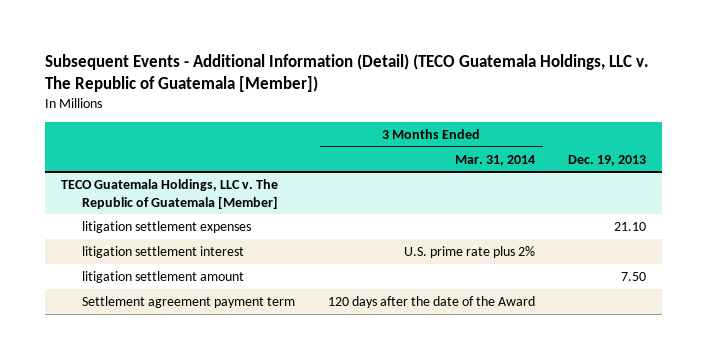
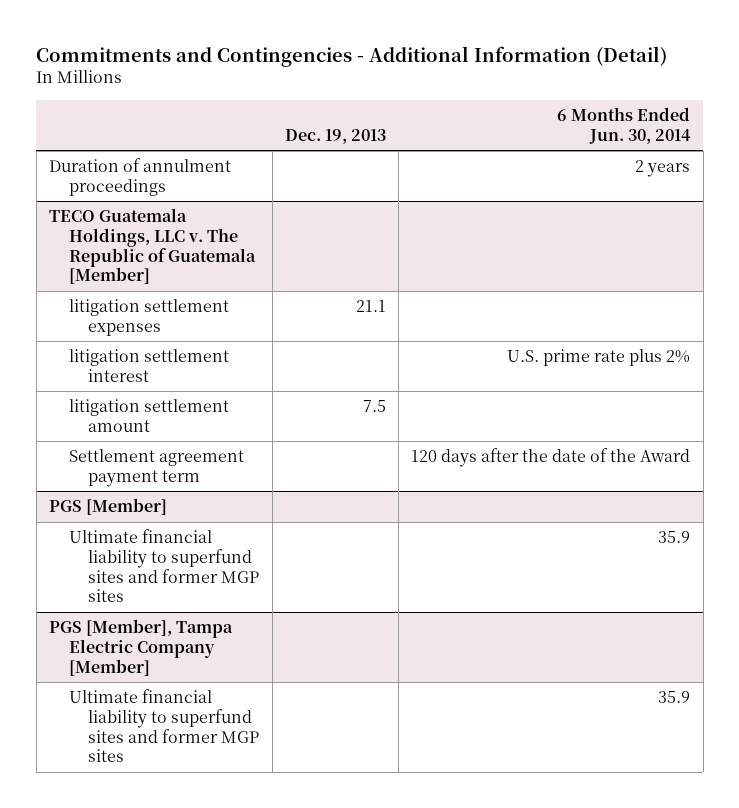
- Subsequent Events - Additional Information (Detail) (TECO Guatemala Holdings, LLC v. The Republic of Guatemala [Member])
+ Commitments and Contingencies - Additional Information (Detail)
- | 3 Months Ended Mar. 31, 2014 | Dec. 19, 2013
+ | Dec. 19, 2013 | 6 Months Ended Jun. 30, 2014
+ Duration of annulment proceedings | | 2 years
@ TECO Guatemala Holdings, LLC v. The Republic of Guatemala [Member]
- litigation settlement expenses | | 21.10
+ litigation settlement expenses | 21.1 |
- litigation settlement amount | | 7.50
+ litigation settlement amount | 7.5 |
+ PGS [Member]
+ Ultimate financial liability to superfund sites and former MGP sites | | 35.9
+ PGS [Member], Tampa Electric Company [Member]
+ Ultimate financial liability to superfund sites and former MGP sites | | 35.9

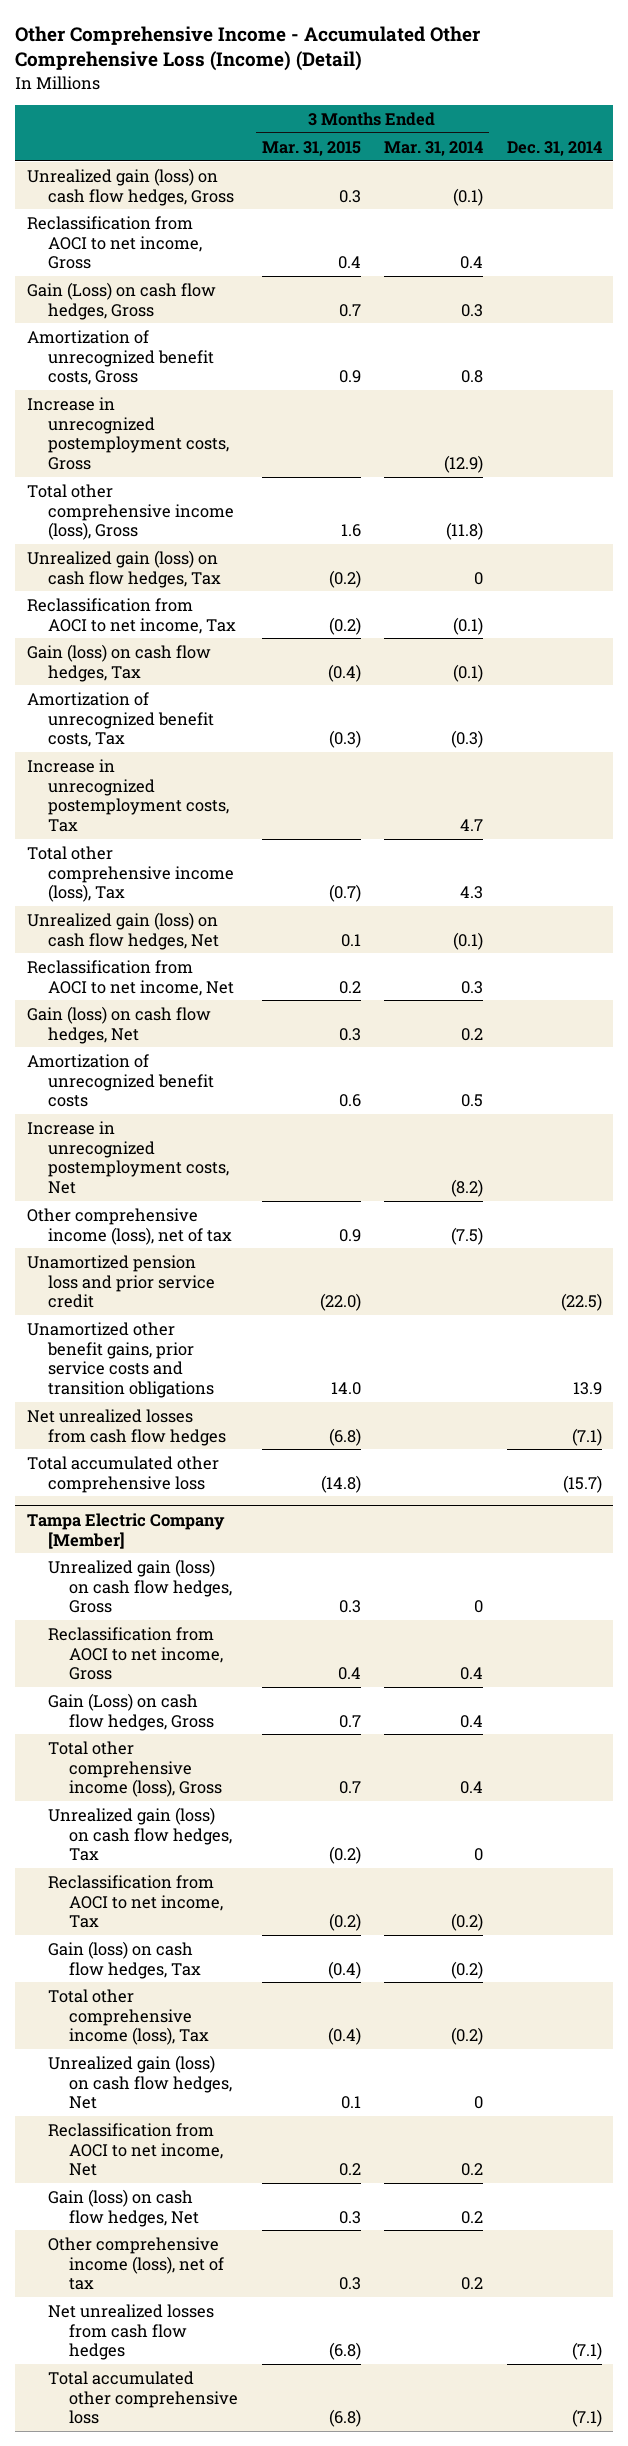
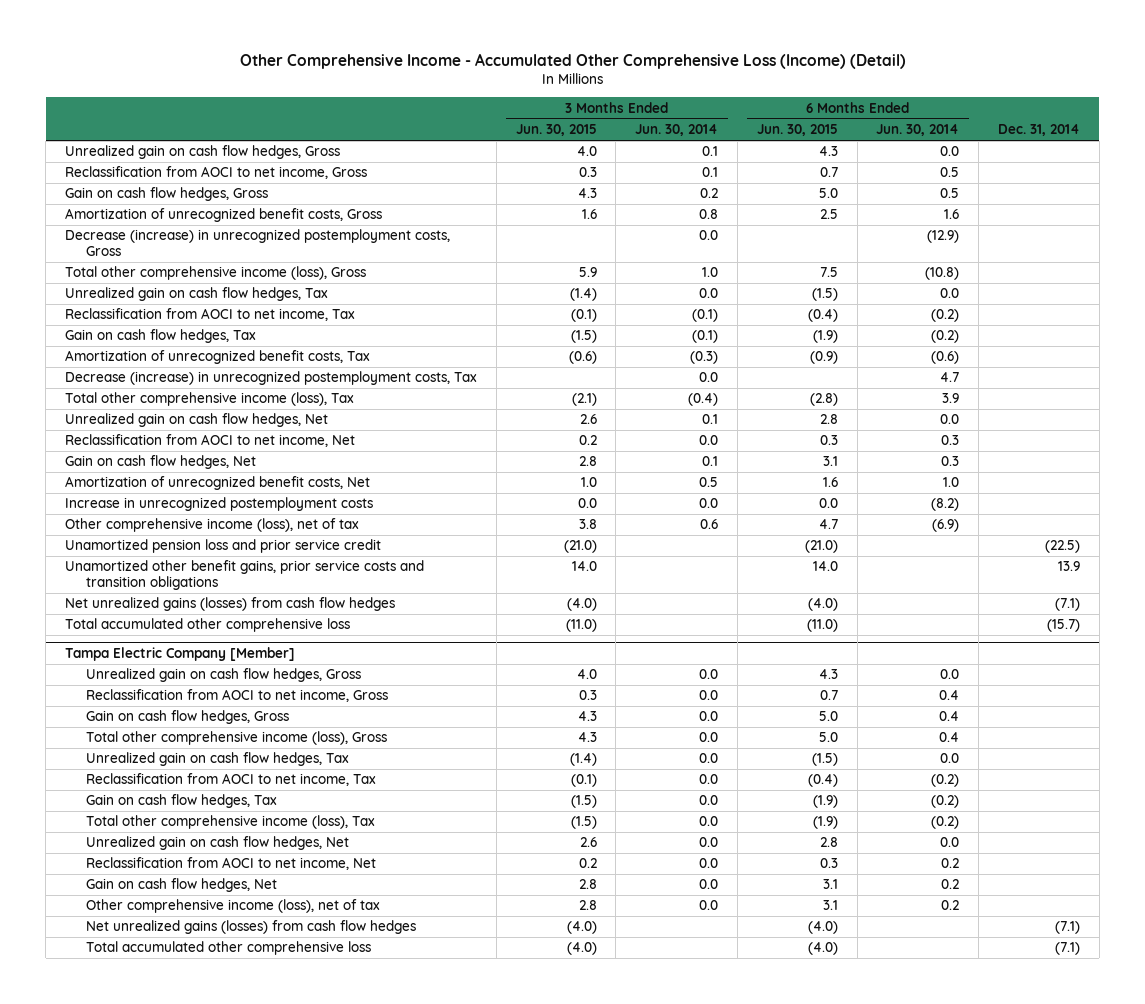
- | 3 Months Ended Mar. 31, 2015 | 3 Months Ended Mar. 31, 2014 | Dec. 31, 2014
+ | 3 Months Ended Jun. 30, 2015 | 3 Months Ended Jun. 30, 2014 | 6 Months Ended Jun. 30, 2015 | 6 Months Ended Jun. 30, 2014 | Dec. 31, 2014
- Unrealized gain (loss) on cash flow hedges, Gross | 0.3 | (0.1) |
+ Unrealized gain on cash flow hedges, Gross | 4.0 | 0.1 | 4.3 | 0.0 |
- Gain (Loss) on cash flow hedges, Gross | 0.7 | 0.3 |
+ Gain on cash flow hedges, Gross | 4.3 | 0.2 | 5.0 | 0.5 |
- Increase in unrecognized postemployment costs, Gross | | (12.9) |
+ Decrease (increase) in unrecognized postemployment costs, Gross | | 0.0 | | (12.9) |
- Unrealized gain (loss) on cash flow hedges, Tax | (0.2) | 0 |
+ Unrealized gain on cash flow hedges, Tax | (1.4) | 0.0 | (1.5) | 0.0 |
- Gain (loss) on cash flow hedges, Tax | (0.4) | (0.1) |
+ Gain on cash flow hedges, Tax | (1.5) | (0.1) | (1.9) | (0.2) |
- Increase in unrecognized postemployment costs, Tax | | 4.7 |
+ Decrease (increase) in unrecognized postemployment costs, Tax | | 0.0 | | 4.7 |
- Unrealized gain (loss) on cash flow hedges, Net | 0.1 | (0.1) |
+ Unrealized gain on cash flow hedges, Net | 2.6 | 0.1 | 2.8 | 0.0 |
- Gain (loss) on cash flow hedges, Net | 0.3 | 0.2 |
- Amortization of unrecognized benefit costs | 0.6 | 0.5 |
- Increase in unrecognized postemployment costs, Net | | (8.2) |
+ Gain on cash flow hedges, Net | 2.8 | 0.1 | 3.1 | 0.3 |
+ Amortization of unrecognized benefit costs, Net | 1.0 | 0.5 | 1.6 | 1.0 |
+ Increase in unrecognized postemployment costs | 0.0 | 0.0 | 0.0 | (8.2) |
- Net unrealized losses from cash flow hedges | (6.8) | | (7.1)
+ Net unrealized gains (losses) from cash flow hedges | (4.0) | | (4.0) | | (7.1)
@ Tampa Electric Company [Member]
- Unrealized gain (loss) on cash flow hedges, Gross | 0.3 | 0 |
+ Unrealized gain on cash flow hedges, Gross | 4.0 | 0.0 | 4.3 | 0.0 |
- Gain (Loss) on cash flow hedges, Gross | 0.7 | 0.4 |
+ Gain on cash flow hedges, Gross | 4.3 | 0.0 | 5.0 | 0.4 |
- Unrealized gain (loss) on cash flow hedges, Tax | (0.2) | 0 |
+ Unrealized gain on cash flow hedges, Tax | (1.4) | 0.0 | (1.5) | 0.0 |
- Gain (loss) on cash flow hedges, Tax | (0.4) | (0.2) |
+ Gain on cash flow hedges, Tax | (1.5) | 0.0 | (1.9) | (0.2) |
- Unrealized gain (loss) on cash flow hedges, Net | 0.1 | 0 |
+ Unrealized gain on cash flow hedges, Net | 2.6 | 0.0 | 2.8 | 0.0 |
- Gain (loss) on cash flow hedges, Net | 0.3 | 0.2 |
+ Gain on cash flow hedges, Net | 2.8 | 0.0 | 3.1 | 0.2 |
- Net unrealized losses from cash flow hedges | (6.8) | | (7.1)
+ Net unrealized gains (losses) from cash flow hedges | (4.0) | | (4.0) | | (7.1)

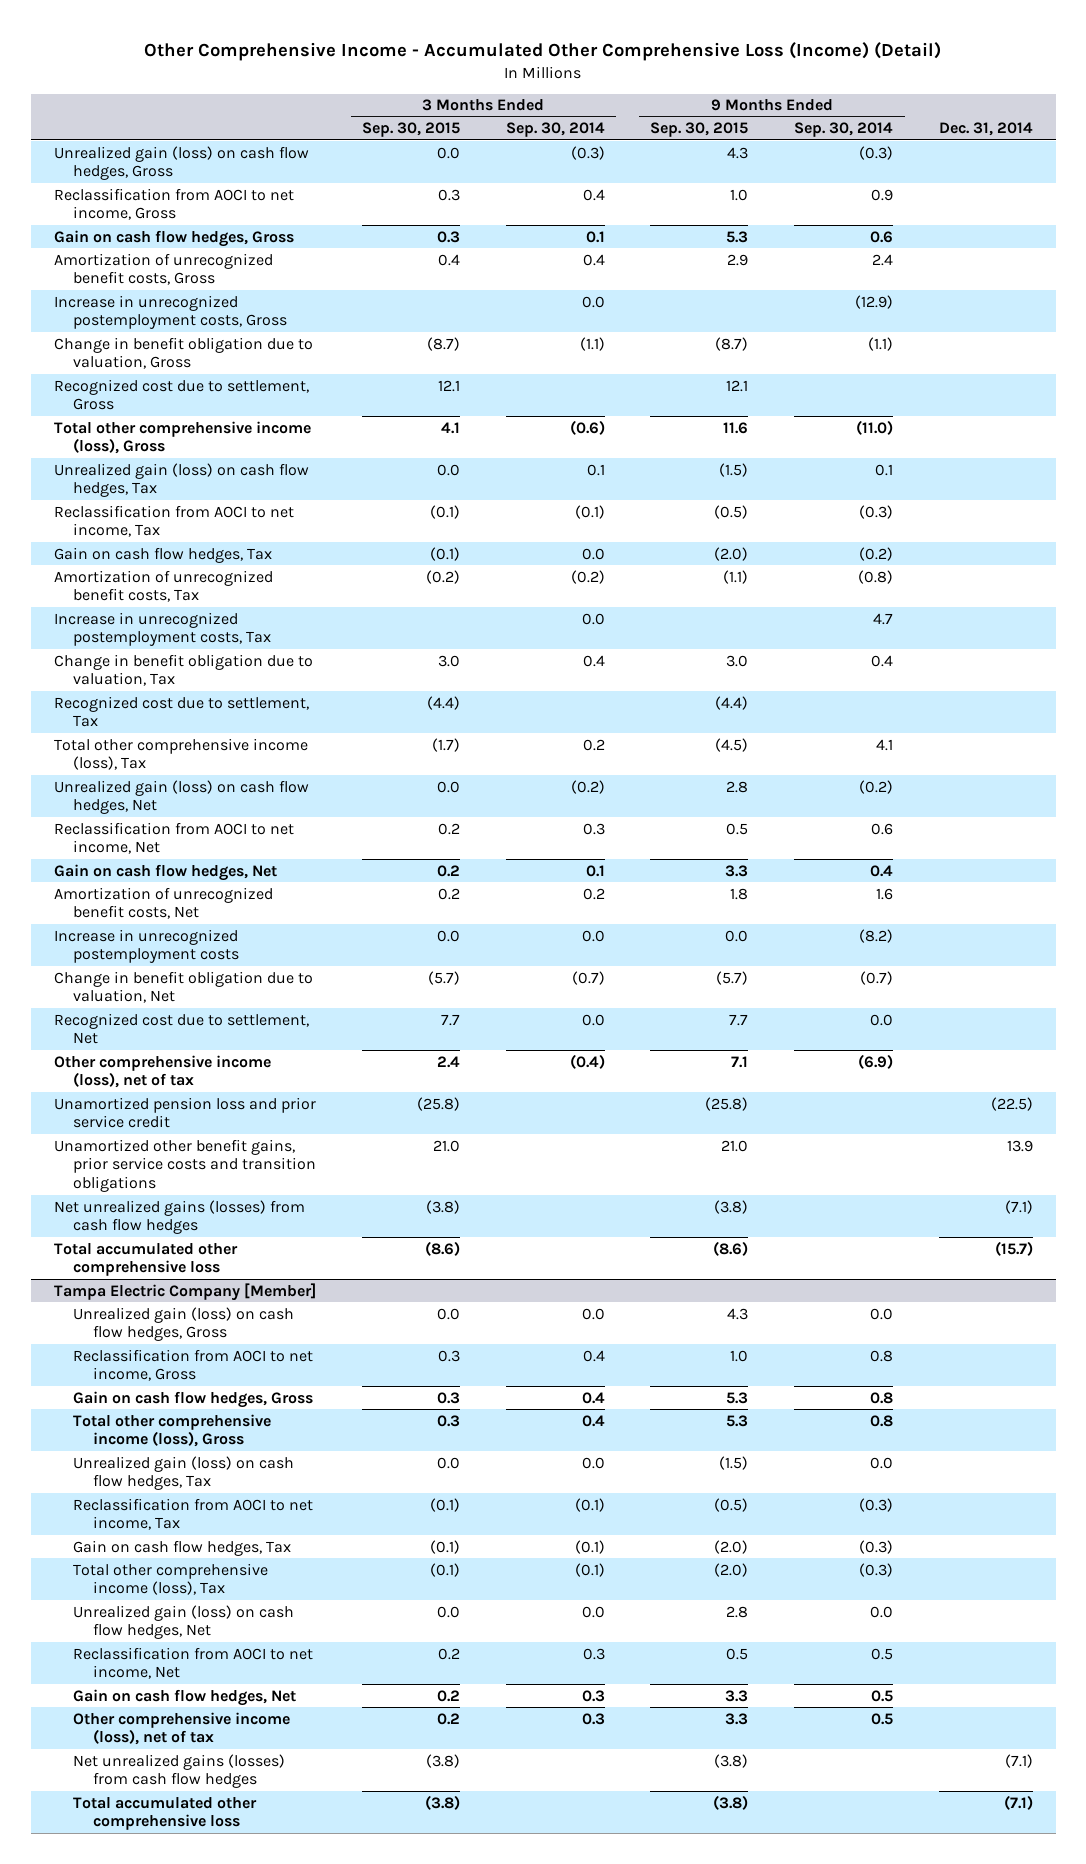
- | 3 Months Ended Jun. 30, 2015 | 3 Months Ended Jun. 30, 2014 | 6 Months Ended Jun. 30, 2015 | 6 Months Ended Jun. 30, 2014 | Dec. 31, 2014
+ | 3 Months Ended Sep. 30, 2015 | 3 Months Ended Sep. 30, 2014 | 9 Months Ended Sep. 30, 2015 | 9 Months Ended Sep. 30, 2014 | Dec. 31, 2014
- Unrealized gain on cash flow hedges, Gross | 4.0 | 0.1 | 4.3 | 0.0 |
+ Unrealized gain (loss) on cash flow hedges, Gross | 0.0 | (0.3) | 4.3 | (0.3) |
- Decrease (increase) in unrecognized postemployment costs, Gross | | 0.0 | | (12.9) |
+ Increase in unrecognized postemployment costs, Gross | | 0.0 | | (12.9) |
+ Change in benefit obligation due to valuation, Gross | (8.7) | (1.1) | (8.7) | (1.1) |
+ Recognized cost due to settlement, Gross | 12.1 | | 12.1 | |
- Unrealized gain on cash flow hedges, Tax | (1.4) | 0.0 | (1.5) | 0.0 |
+ Unrealized gain (loss) on cash flow hedges, Tax | 0.0 | 0.1 | (1.5) | 0.1 |
- Decrease (increase) in unrecognized postemployment costs, Tax | | 0.0 | | 4.7 |
+ Increase in unrecognized postemployment costs, Tax | | 0.0 | | 4.7 |
+ Change in benefit obligation due to valuation, Tax | 3.0 | 0.4 | 3.0 | 0.4 |
+ Recognized cost due to settlement, Tax | (4.4) | | (4.4) | |
- Unrealized gain on cash flow hedges, Net | 2.6 | 0.1 | 2.8 | 0.0 |
+ Unrealized gain (loss) on cash flow hedges, Net | 0.0 | (0.2) | 2.8 | (0.2) |
+ Change in benefit obligation due to valuation, Net | (5.7) | (0.7) | (5.7) | (0.7) |
+ Recognized cost due to settlement, Net | 7.7 | 0.0 | 7.7 | 0.0 |
@ Tampa Electric Company [Member]
- Unrealized gain on cash flow hedges, Gross | 4.0 | 0.0 | 4.3 | 0.0 |
+ Unrealized gain (loss) on cash flow hedges, Gross | 0.0 | 0.0 | 4.3 | 0.0 |
- Unrealized gain on cash flow hedges, Tax | (1.4) | 0.0 | (1.5) | 0.0 |
+ Unrealized gain (loss) on cash flow hedges, Tax | 0.0 | 0.0 | (1.5) | 0.0 |
- Unrealized gain on cash flow hedges, Net | 2.6 | 0.0 | 2.8 | 0.0 |
+ Unrealized gain (loss) on cash flow hedges, Net | 0.0 | 0.0 | 2.8 | 0.0 |

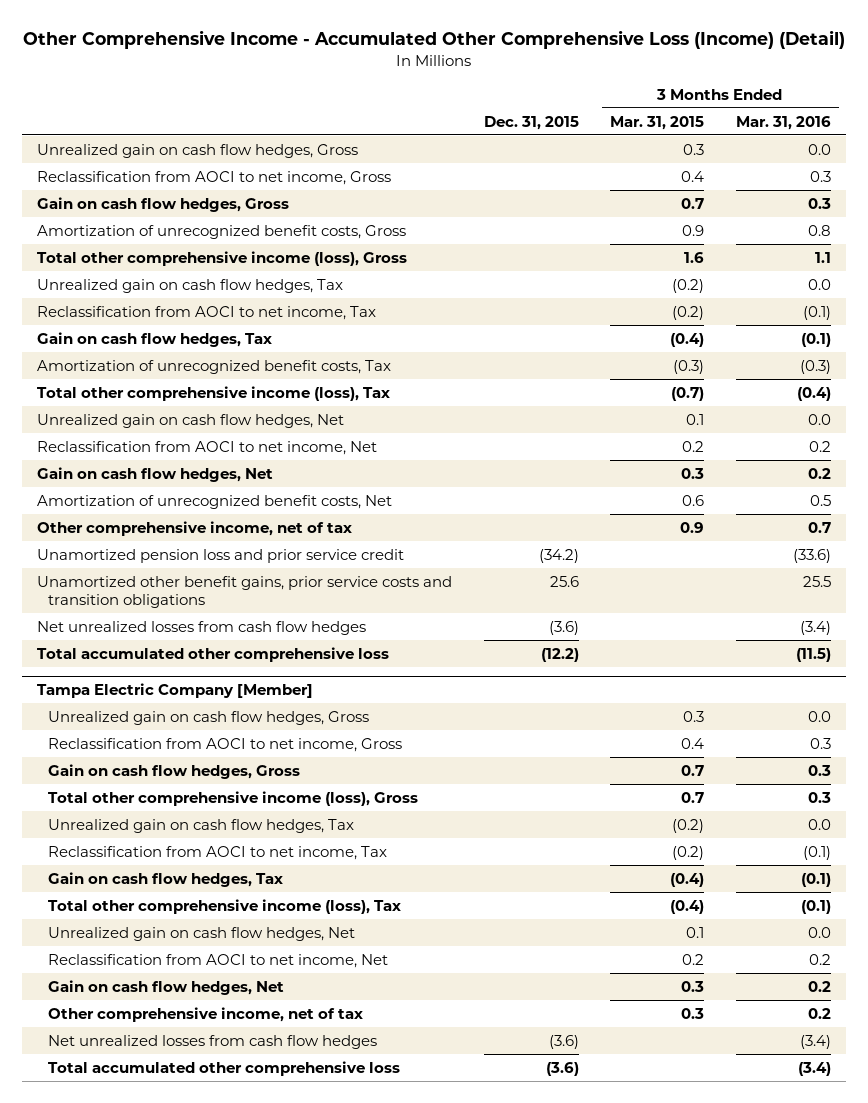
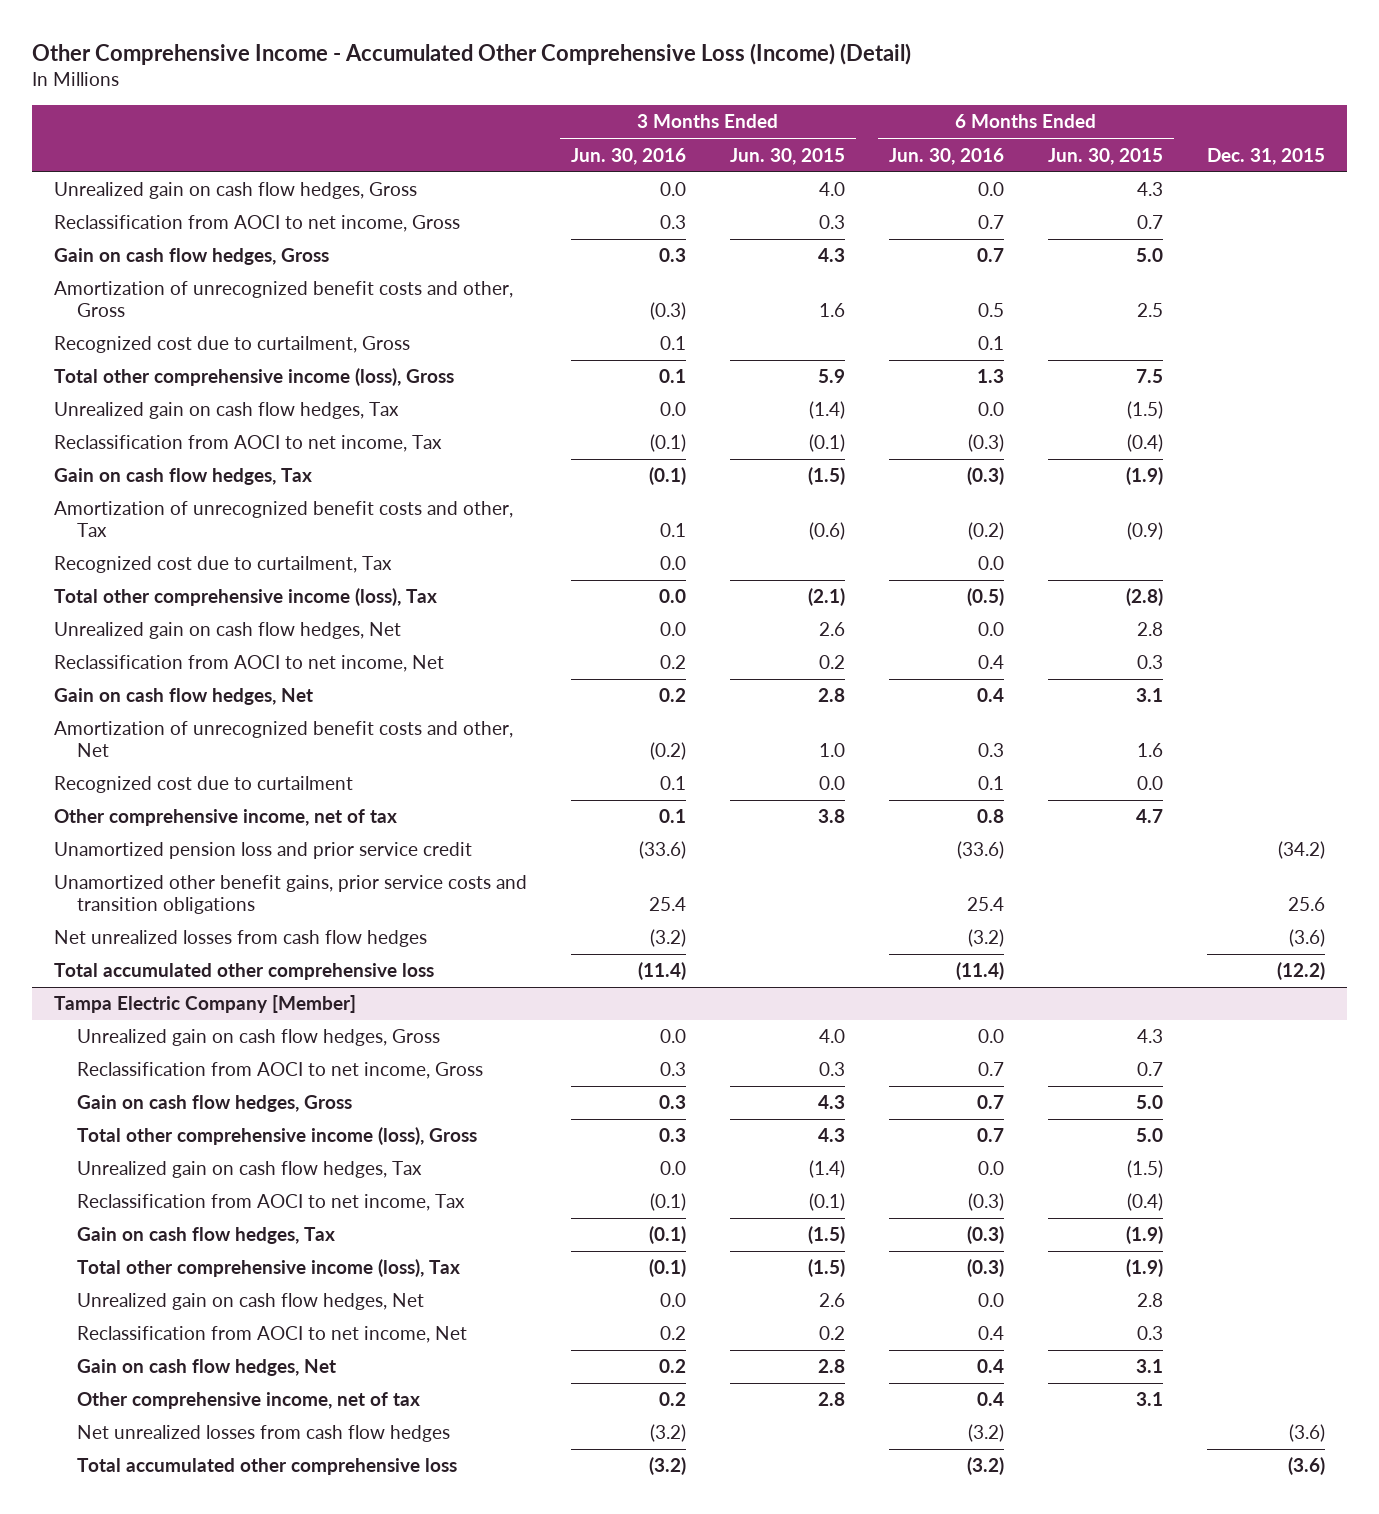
- | Dec. 31, 2015 | 3 Months Ended Mar. 31, 2015 | 3 Months Ended Mar. 31, 2016
+ | 3 Months Ended Jun. 30, 2016 | 3 Months Ended Jun. 30, 2015 | 6 Months Ended Jun. 30, 2016 | 6 Months Ended Jun. 30, 2015 | Dec. 31, 2015
- Amortization of unrecognized benefit costs, Gross | | 0.9 | 0.8
+ Amortization of unrecognized benefit costs and other, Gross | (0.3) | 1.6 | 0.5 | 2.5 |
+ Recognized cost due to curtailment, Gross | 0.1 | | 0.1 | |
- Amortization of unrecognized benefit costs, Tax | | (0.3) | (0.3)
+ Amortization of unrecognized benefit costs and other, Tax | 0.1 | (0.6) | (0.2) | (0.9) |
+ Recognized cost due to curtailment, Tax | 0.0 | | 0.0 | |
- Amortization of unrecognized benefit costs, Net | | 0.6 | 0.5
+ Amortization of unrecognized benefit costs and other, Net | (0.2) | 1.0 | 0.3 | 1.6 |
+ Recognized cost due to curtailment | 0.1 | 0.0 | 0.1 | 0.0 |

